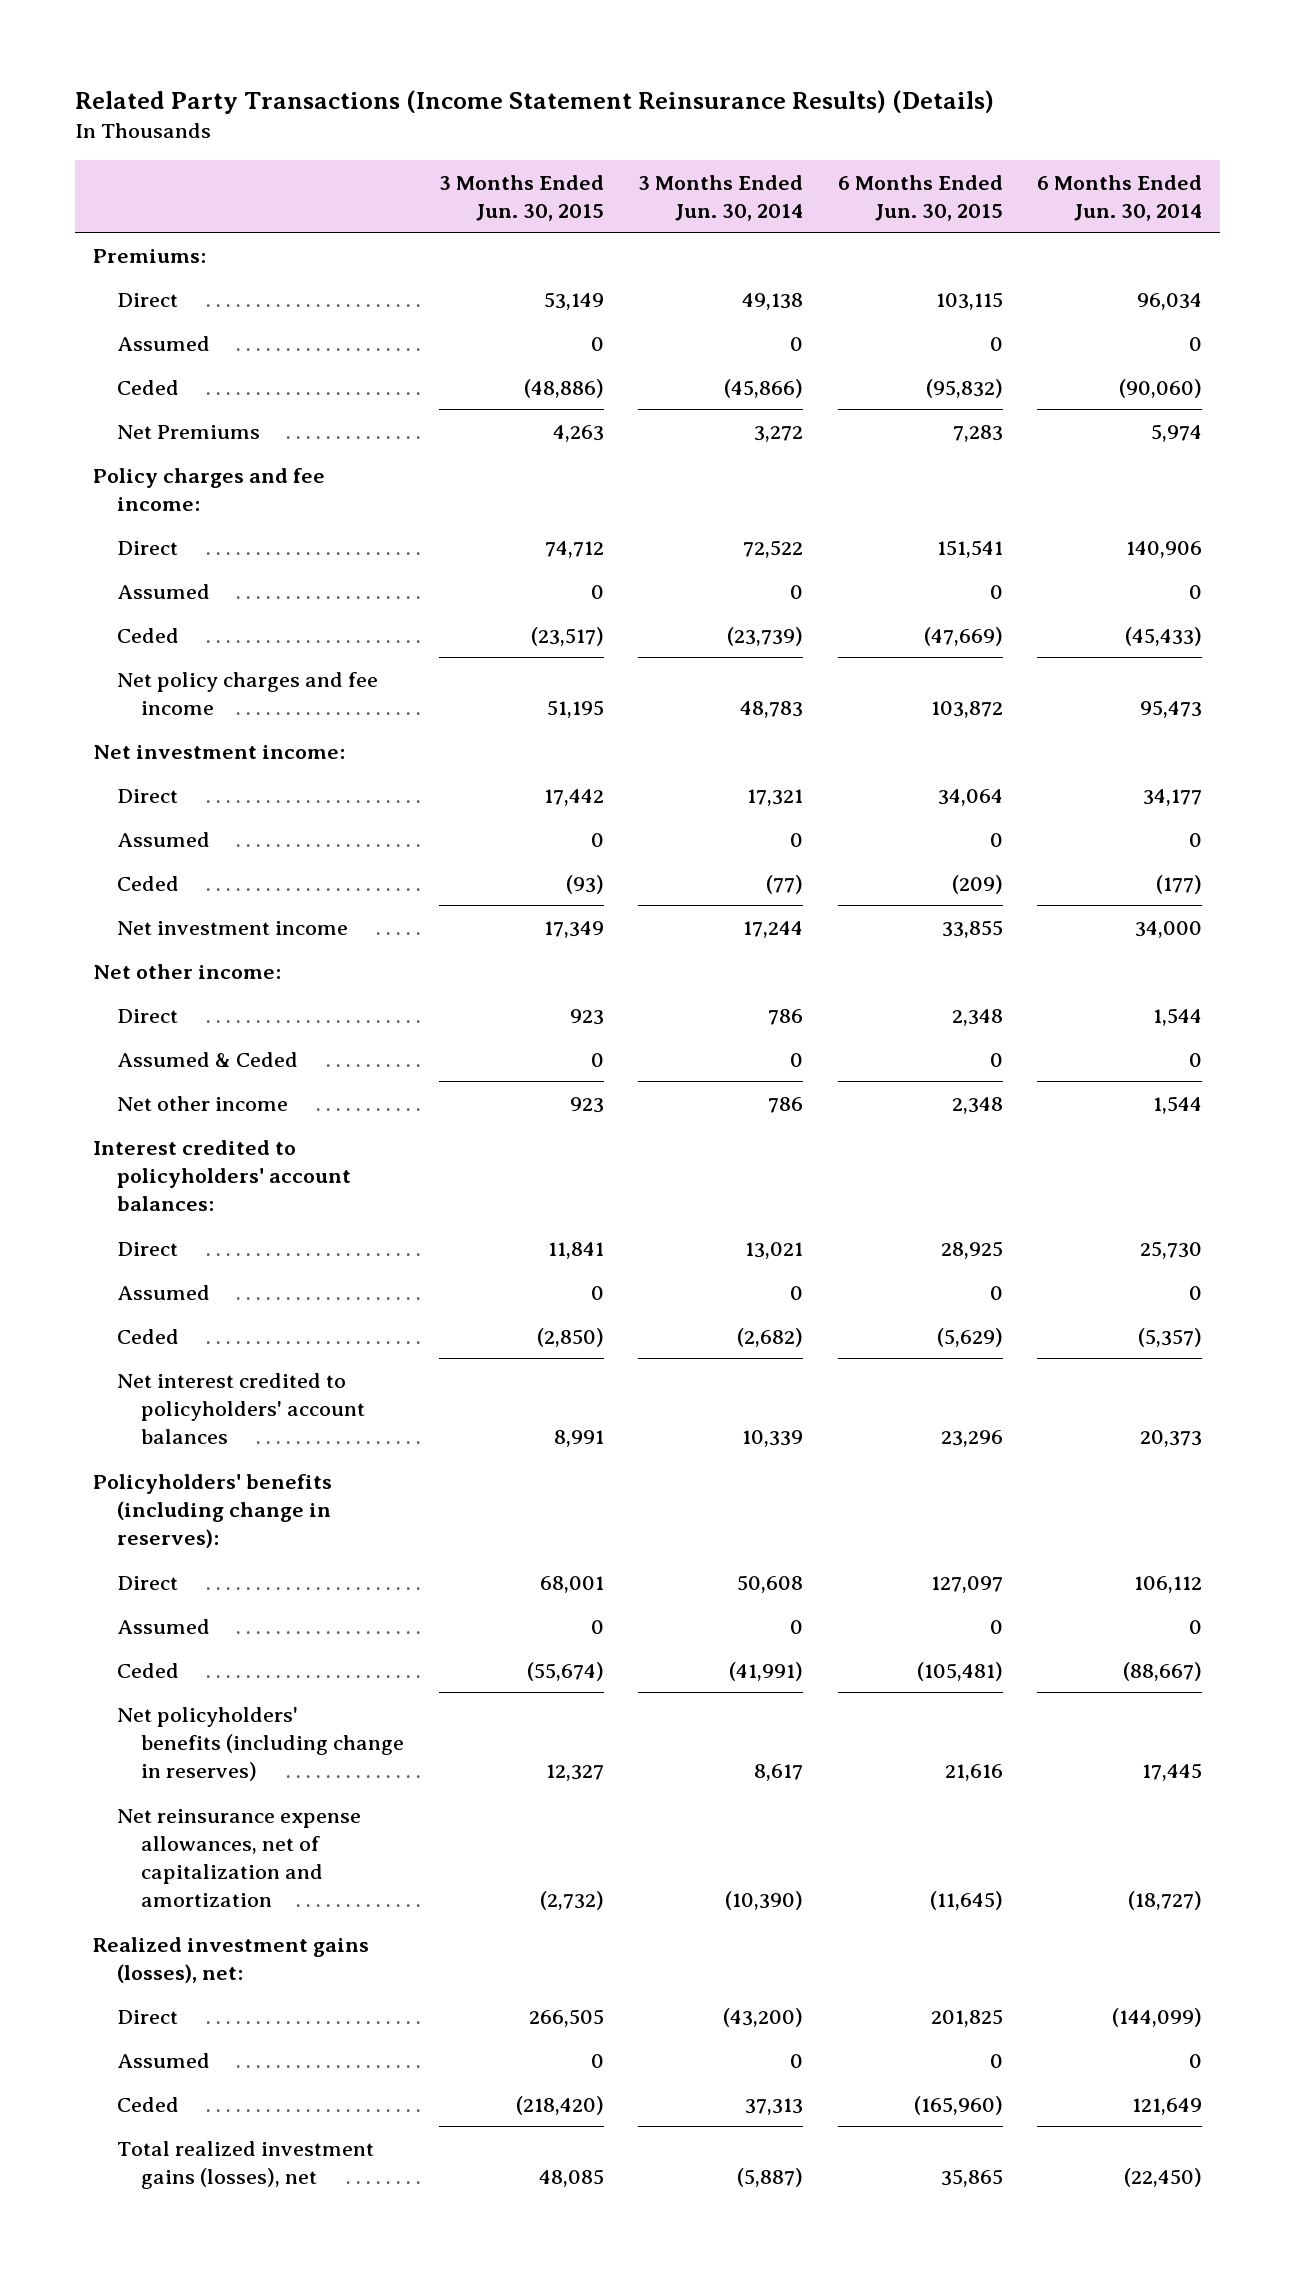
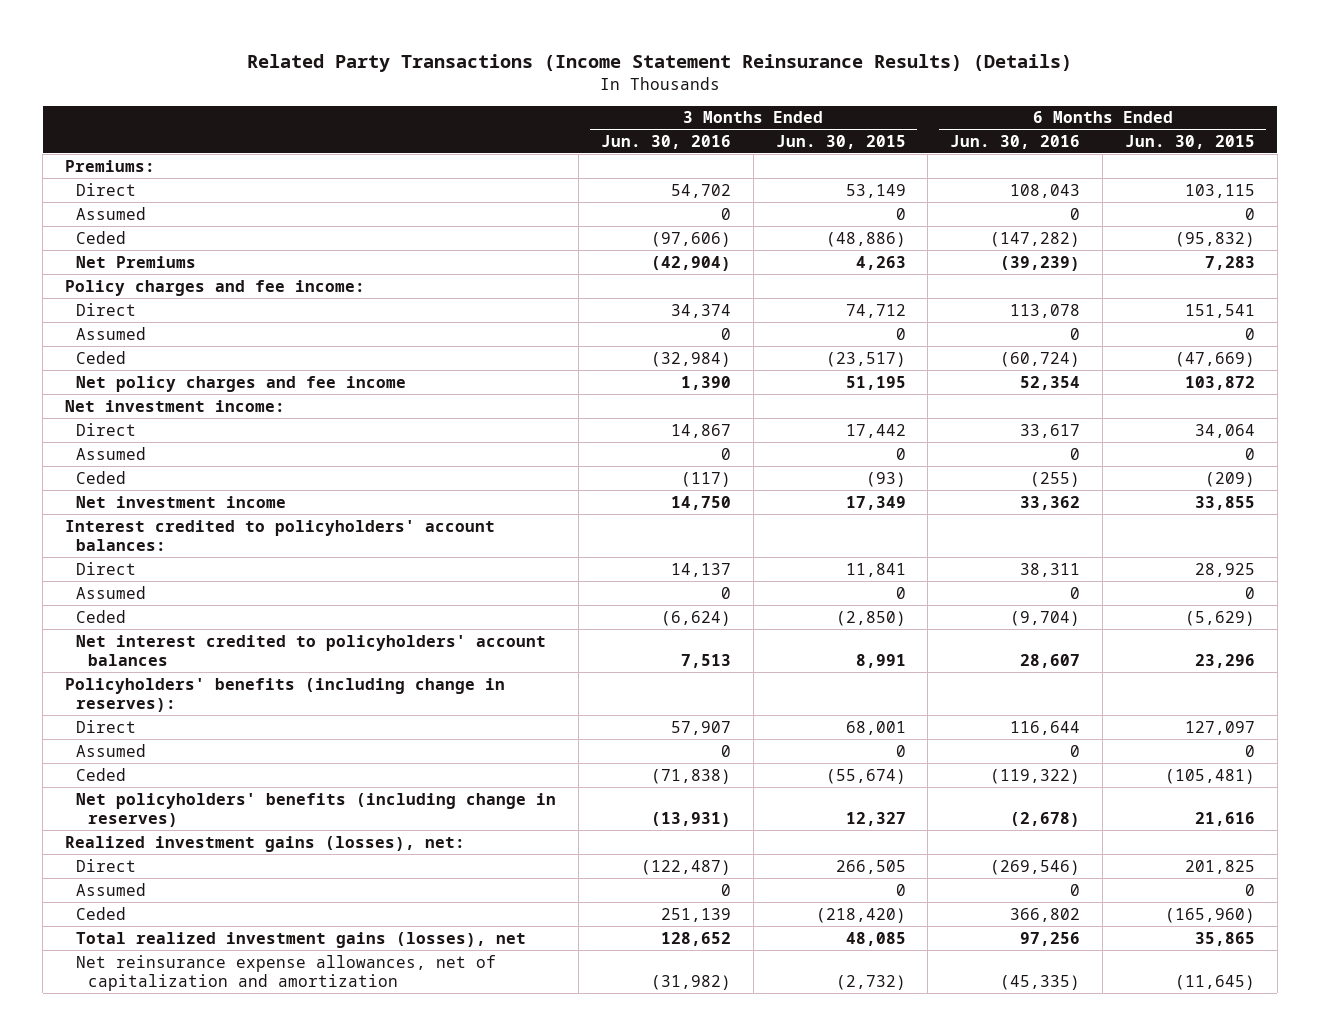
- | 3 Months Ended Jun. 30, 2015 | 3 Months Ended Jun. 30, 2014 | 6 Months Ended Jun. 30, 2015 | 6 Months Ended Jun. 30, 2014
+ | 3 Months Ended Jun. 30, 2016 | 3 Months Ended Jun. 30, 2015 | 6 Months Ended Jun. 30, 2016 | 6 Months Ended Jun. 30, 2015
- Net other income:
- Direct | 923 | 786 | 2,348 | 1,544
- Assumed & Ceded | 0 | 0 | 0 | 0
- Net other income | 923 | 786 | 2,348 | 1,544
moved down: Net reinsurance expense allowances, net of capitalization and amortization | (31,982) | (2,732) | (45,335) | (11,645)

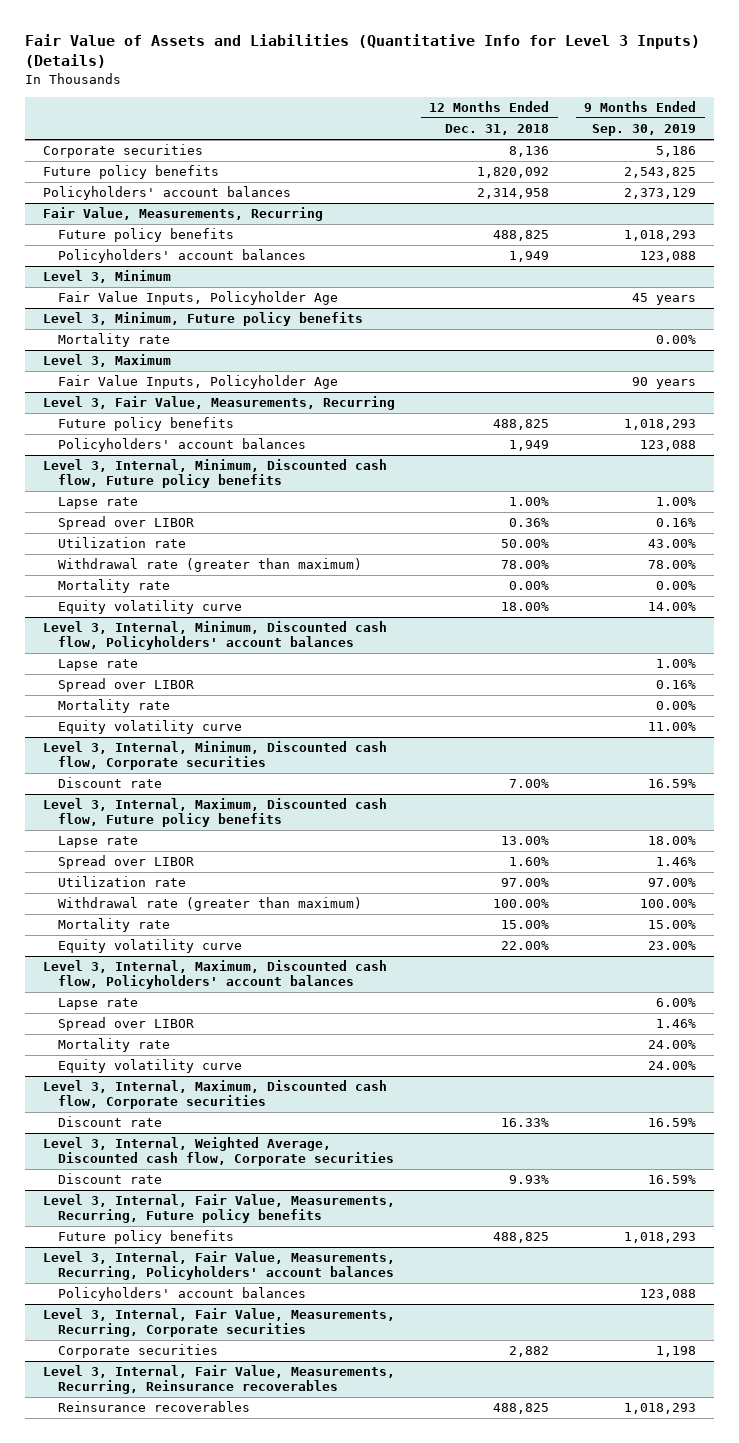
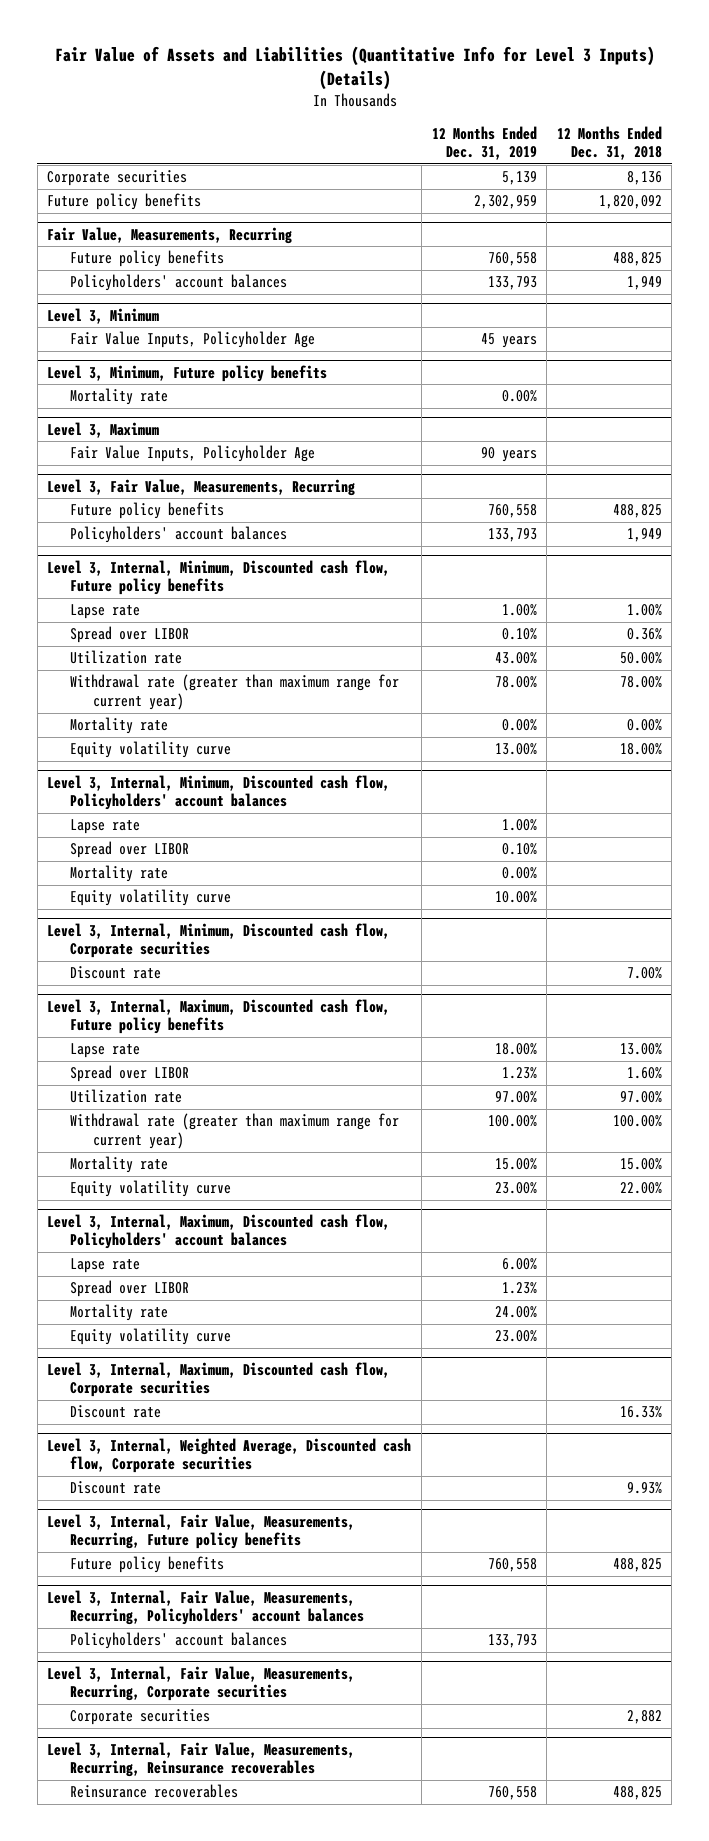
- | 12 Months Ended Dec. 31, 2018 | 9 Months Ended Sep. 30, 2019
+ | 12 Months Ended Dec. 31, 2019 | 12 Months Ended Dec. 31, 2018
- Policyholders' account balances | 2,314,958 | 2,373,129
@ Level 3, Internal, Minimum, Discounted cash flow, Future policy benefits
- Withdrawal rate (greater than maximum) | 78.00% | 78.00%
+ Withdrawal rate (greater than maximum range for current year) | 78.00% | 78.00%
@ Level 3, Internal, Maximum, Discounted cash flow, Future policy benefits
- Withdrawal rate (greater than maximum) | 100.00% | 100.00%
+ Withdrawal rate (greater than maximum range for current year) | 100.00% | 100.00%

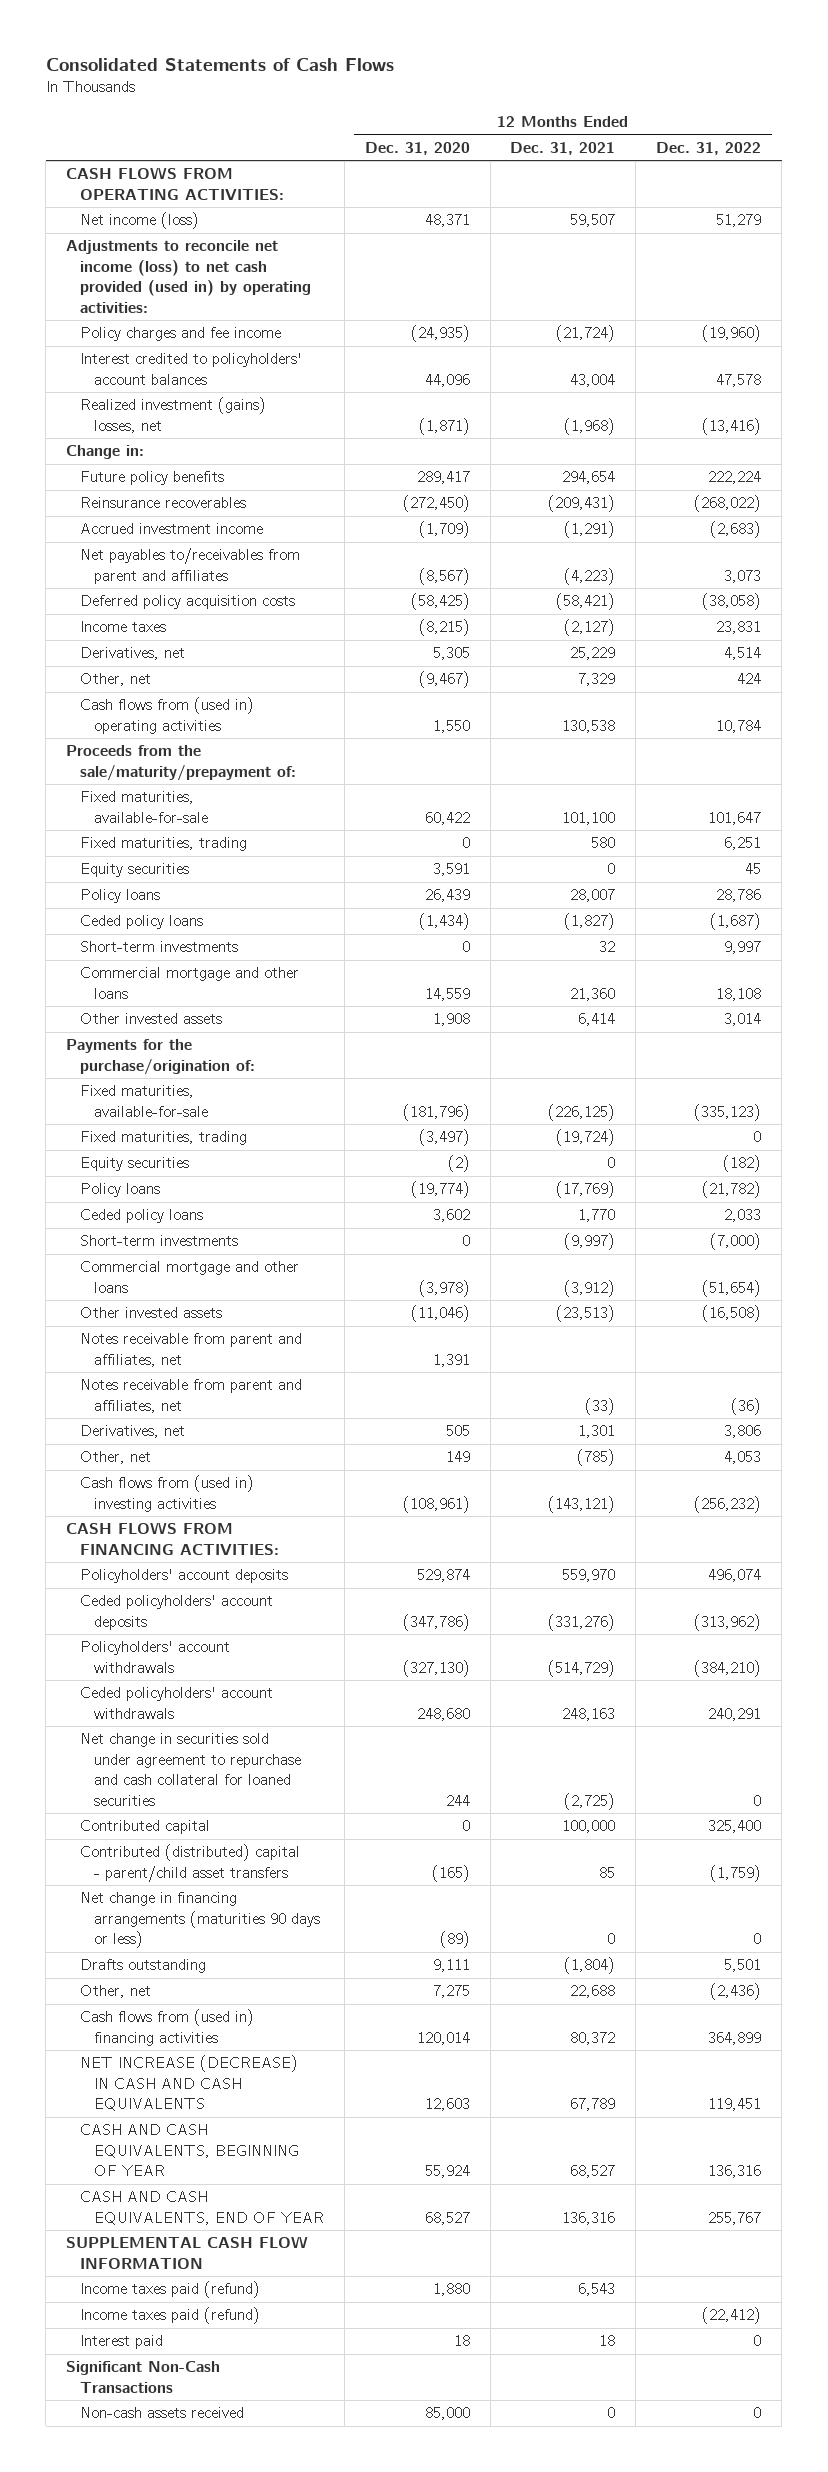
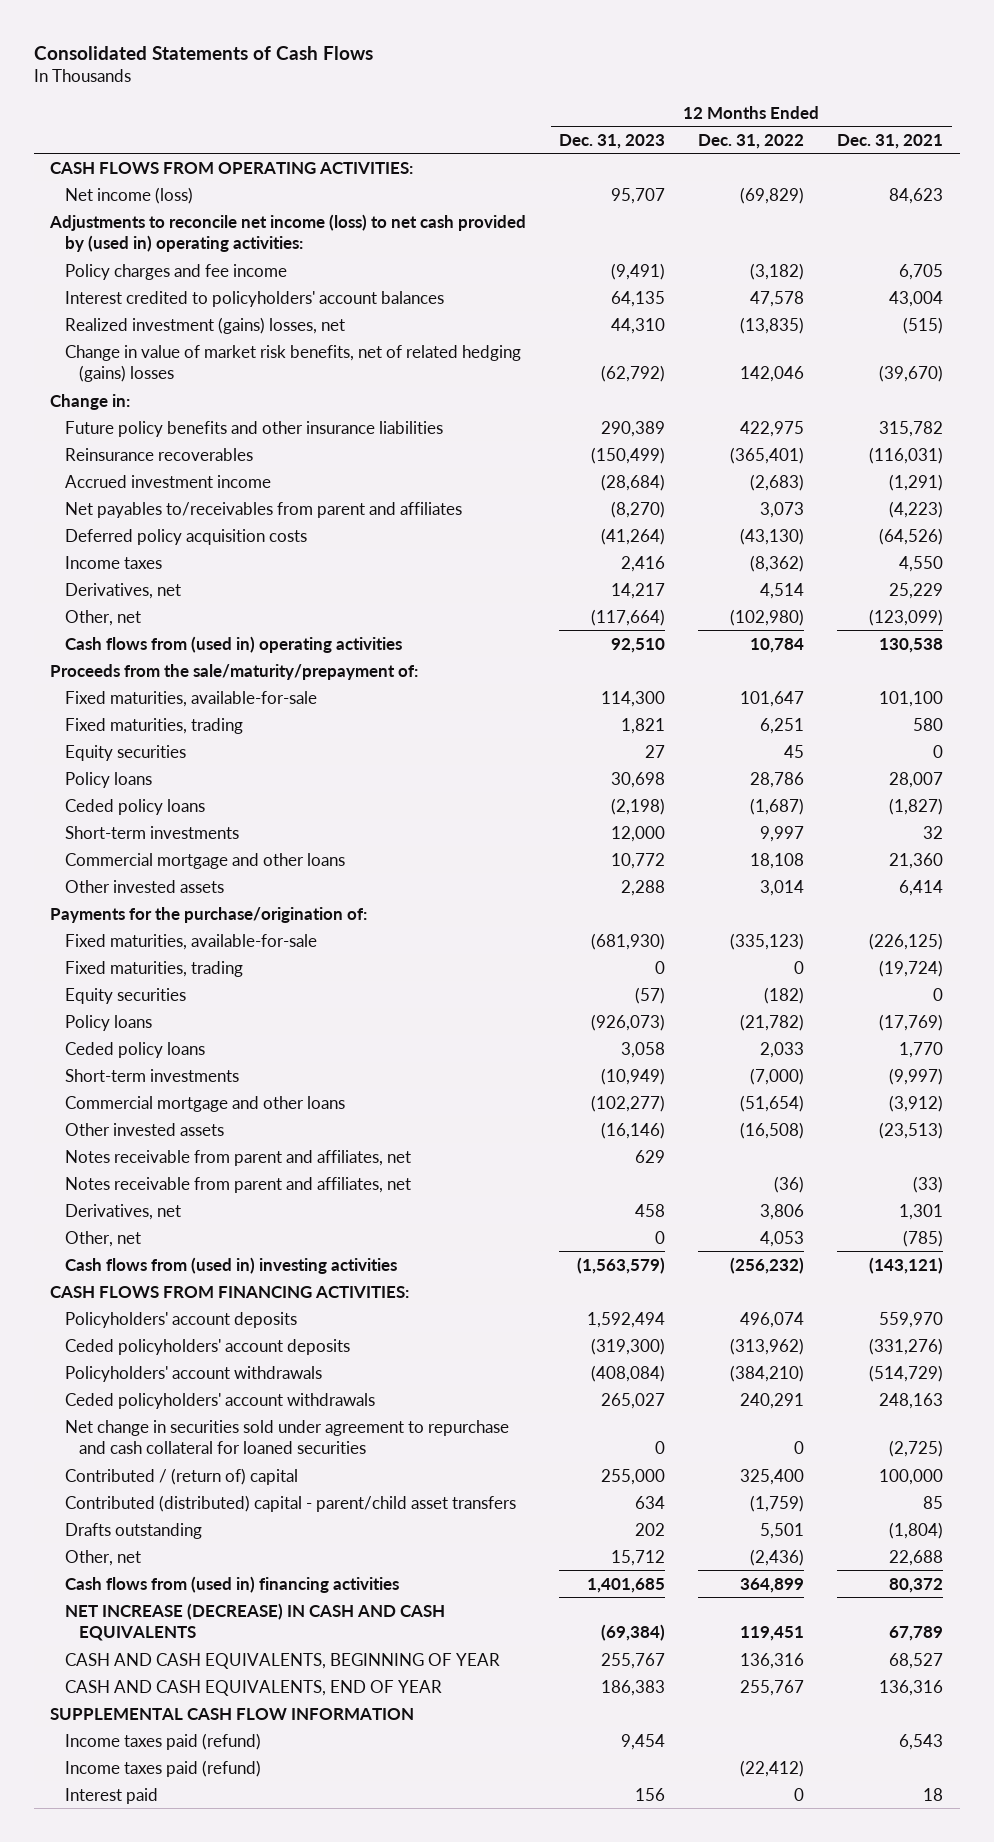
- | 12 Months Ended Dec. 31, 2020 | 12 Months Ended Dec. 31, 2021 | 12 Months Ended Dec. 31, 2022
+ | 12 Months Ended Dec. 31, 2023 | 12 Months Ended Dec. 31, 2022 | 12 Months Ended Dec. 31, 2021
- Net income (loss) | 48,371 | 59,507 | 51,279
- Adjustments to reconcile net income (loss) to net cash provided (used in) by operating activities:
- Policy charges and fee income | (24,935) | (21,724) | (19,960)
+ Net income (loss) | 95,707 | (69,829) | 84,623
+ Adjustments to reconcile net income (loss) to net cash provided by (used in) operating activities:
+ Policy charges and fee income | (9,491) | (3,182) | 6,705
- Realized investment (gains) losses, net | (1,871) | (1,968) | (13,416)
+ Realized investment (gains) losses, net | 44,310 | (13,835) | (515)
+ Change in value of market risk benefits, net of related hedging (gains) losses | (62,792) | 142,046 | (39,670)
- Future policy benefits | 289,417 | 294,654 | 222,224
- Reinsurance recoverables | (272,450) | (209,431) | (268,022)
+ Future policy benefits and other insurance liabilities | 290,389 | 422,975 | 315,782
+ Reinsurance recoverables | (150,499) | (365,401) | (116,031)
- Deferred policy acquisition costs | (58,425) | (58,421) | (38,058)
- Income taxes | (8,215) | (2,127) | 23,831
+ Deferred policy acquisition costs | (41,264) | (43,130) | (64,526)
+ Income taxes | 2,416 | (8,362) | 4,550
- Other, net | (9,467) | 7,329 | 424
+ Other, net | (117,664) | (102,980) | (123,099)
- Contributed capital | 0 | 100,000 | 325,400
+ Contributed / (return of) capital | 255,000 | 325,400 | 100,000
- Net change in financing arrangements (maturities 90 days or less) | (89) | 0 | 0
- Significant Non-Cash Transactions
- Non-cash assets received | 85,000 | 0 | 0

